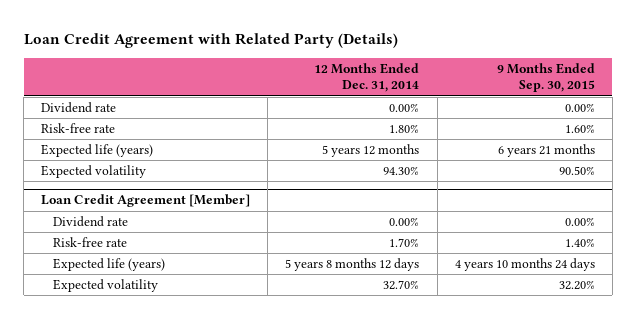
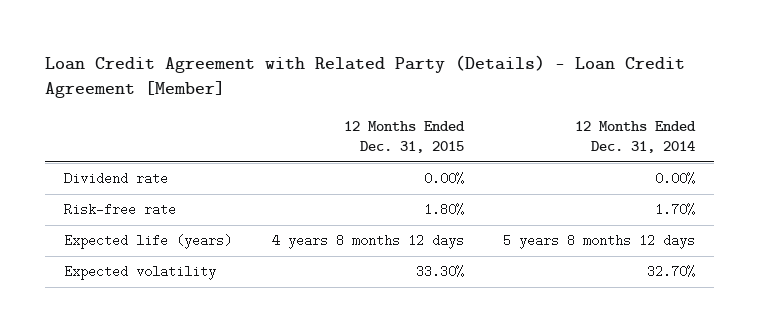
- Loan Credit Agreement with Related Party (Details)
+ Loan Credit Agreement with Related Party (Details) - Loan Credit Agreement [Member]
- | 12 Months Ended Dec. 31, 2014 | 9 Months Ended Sep. 30, 2015
+ | 12 Months Ended Dec. 31, 2015 | 12 Months Ended Dec. 31, 2014
- Risk-free rate | 1.80% | 1.60%
- Expected life (years) | 5 years 12 months | 6 years 21 months
- Expected volatility | 94.30% | 90.50%
- Loan Credit Agreement [Member]
- Dividend rate | 0.00% | 0.00%

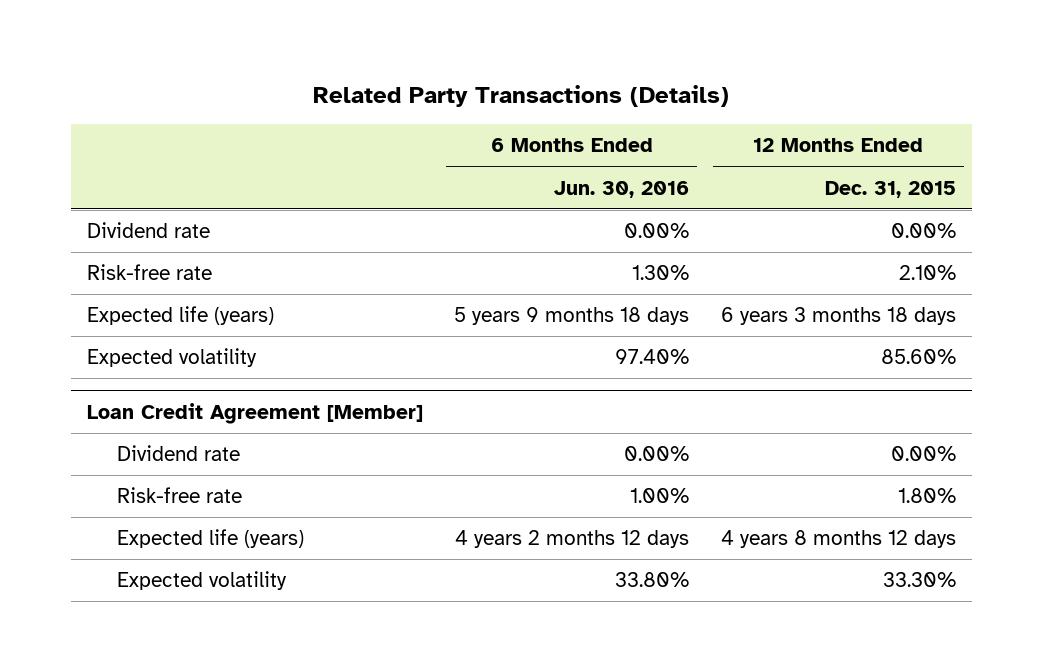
- Loan Credit Agreement with Related Party (Details) - Loan Credit Agreement [Member]
+ Related Party Transactions (Details)
- | 12 Months Ended Dec. 31, 2015 | 12 Months Ended Dec. 31, 2014
+ | 6 Months Ended Jun. 30, 2016 | 12 Months Ended Dec. 31, 2015
+ Risk-free rate | 1.30% | 2.10%
+ Expected life (years) | 5 years 9 months 18 days | 6 years 3 months 18 days
+ Expected volatility | 97.40% | 85.60%
+ Loan Credit Agreement [Member]
+ Dividend rate | 0.00% | 0.00%

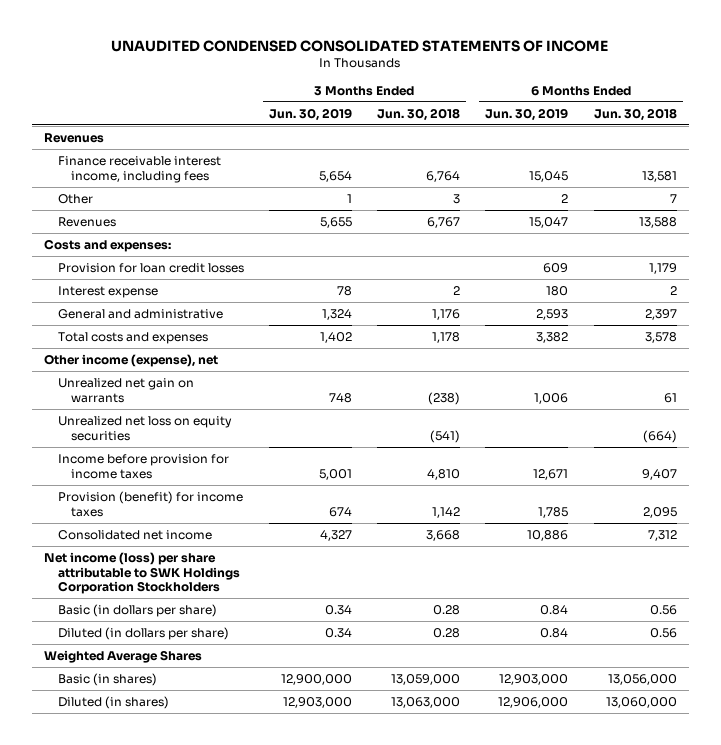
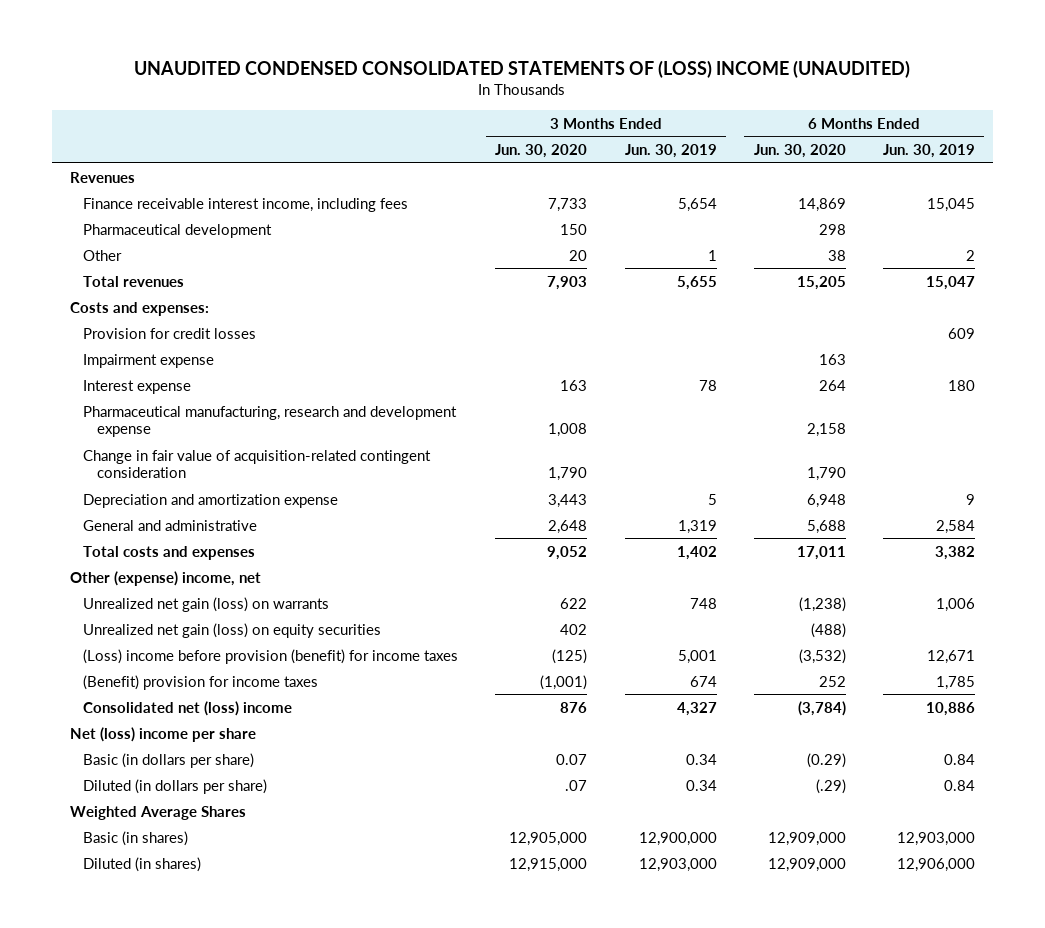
- UNAUDITED CONDENSED CONSOLIDATED STATEMENTS OF INCOME
+ UNAUDITED CONDENSED CONSOLIDATED STATEMENTS OF (LOSS) INCOME (UNAUDITED)
- | 3 Months Ended Jun. 30, 2019 | 3 Months Ended Jun. 30, 2018 | 6 Months Ended Jun. 30, 2019 | 6 Months Ended Jun. 30, 2018
+ | 3 Months Ended Jun. 30, 2020 | 3 Months Ended Jun. 30, 2019 | 6 Months Ended Jun. 30, 2020 | 6 Months Ended Jun. 30, 2019
+ Pharmaceutical development | 150 | | 298 |
- Revenues | 5,655 | 6,767 | 15,047 | 13,588
+ Total revenues | 7,903 | 5,655 | 15,205 | 15,047
- Provision for loan credit losses | | | 609 | 1,179
+ Provision for credit losses | | | | 609
+ Impairment expense | | | 163 |
- General and administrative | 1,324 | 1,176 | 2,593 | 2,397
+ Pharmaceutical manufacturing, research and development expense | 1,008 | | 2,158 |
+ Change in fair value of acquisition-related contingent consideration | 1,790 | | 1,790 |
+ Depreciation and amortization expense | 3,443 | 5 | 6,948 | 9
+ General and administrative | 2,648 | 1,319 | 5,688 | 2,584
- Other income (expense), net
- Unrealized net gain on warrants | 748 | (238) | 1,006 | 61
- Unrealized net loss on equity securities | | (541) | | (664)
- Income before provision for income taxes | 5,001 | 4,810 | 12,671 | 9,407
- Provision (benefit) for income taxes | 674 | 1,142 | 1,785 | 2,095
- Consolidated net income | 4,327 | 3,668 | 10,886 | 7,312
- Net income (loss) per share attributable to SWK Holdings Corporation Stockholders
+ Other (expense) income, net
+ Unrealized net gain (loss) on warrants | 622 | 748 | (1,238) | 1,006
+ Unrealized net gain (loss) on equity securities | 402 | | (488) |
+ (Loss) income before provision (benefit) for income taxes | (125) | 5,001 | (3,532) | 12,671
+ (Benefit) provision for income taxes | (1,001) | 674 | 252 | 1,785
+ Consolidated net (loss) income | 876 | 4,327 | (3,784) | 10,886
+ Net (loss) income per share

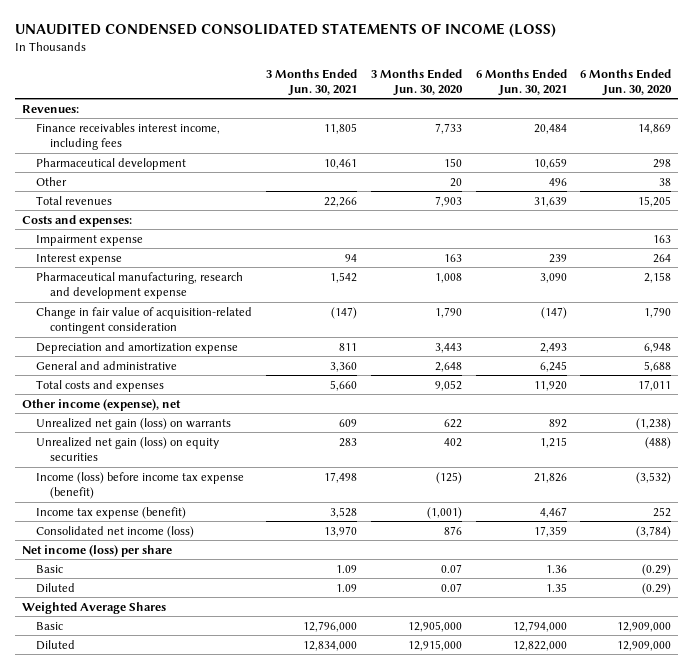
- UNAUDITED CONDENSED CONSOLIDATED STATEMENTS OF (LOSS) INCOME (UNAUDITED)
+ UNAUDITED CONDENSED CONSOLIDATED STATEMENTS OF INCOME (LOSS)
- | 3 Months Ended Jun. 30, 2020 | 3 Months Ended Jun. 30, 2019 | 6 Months Ended Jun. 30, 2020 | 6 Months Ended Jun. 30, 2019
+ | 3 Months Ended Jun. 30, 2021 | 3 Months Ended Jun. 30, 2020 | 6 Months Ended Jun. 30, 2021 | 6 Months Ended Jun. 30, 2020
- Revenues
- Finance receivable interest income, including fees | 7,733 | 5,654 | 14,869 | 15,045
+ Revenues:
+ Finance receivables interest income, including fees | 11,805 | 7,733 | 20,484 | 14,869
- Provision for credit losses | | | | 609
- Other (expense) income, net
+ Other income (expense), net
- (Loss) income before provision (benefit) for income taxes | (125) | 5,001 | (3,532) | 12,671
- (Benefit) provision for income taxes | (1,001) | 674 | 252 | 1,785
- Consolidated net (loss) income | 876 | 4,327 | (3,784) | 10,886
- Net (loss) income per share
- Basic (in dollars per share) | 0.07 | 0.34 | (0.29) | 0.84
- Diluted (in dollars per share) | .07 | 0.34 | (.29) | 0.84
+ Income (loss) before income tax expense (benefit) | 17,498 | (125) | 21,826 | (3,532)
+ Income tax expense (benefit) | 3,528 | (1,001) | 4,467 | 252
+ Consolidated net income (loss) | 13,970 | 876 | 17,359 | (3,784)
+ Net income (loss) per share
+ Basic | 1.09 | 0.07 | 1.36 | (0.29)
+ Diluted | 1.09 | 0.07 | 1.35 | (0.29)
- Basic (in shares) | 12,905,000 | 12,900,000 | 12,909,000 | 12,903,000
- Diluted (in shares) | 12,915,000 | 12,903,000 | 12,909,000 | 12,906,000
+ Basic | 12,796,000 | 12,905,000 | 12,794,000 | 12,909,000
+ Diluted | 12,834,000 | 12,915,000 | 12,822,000 | 12,909,000

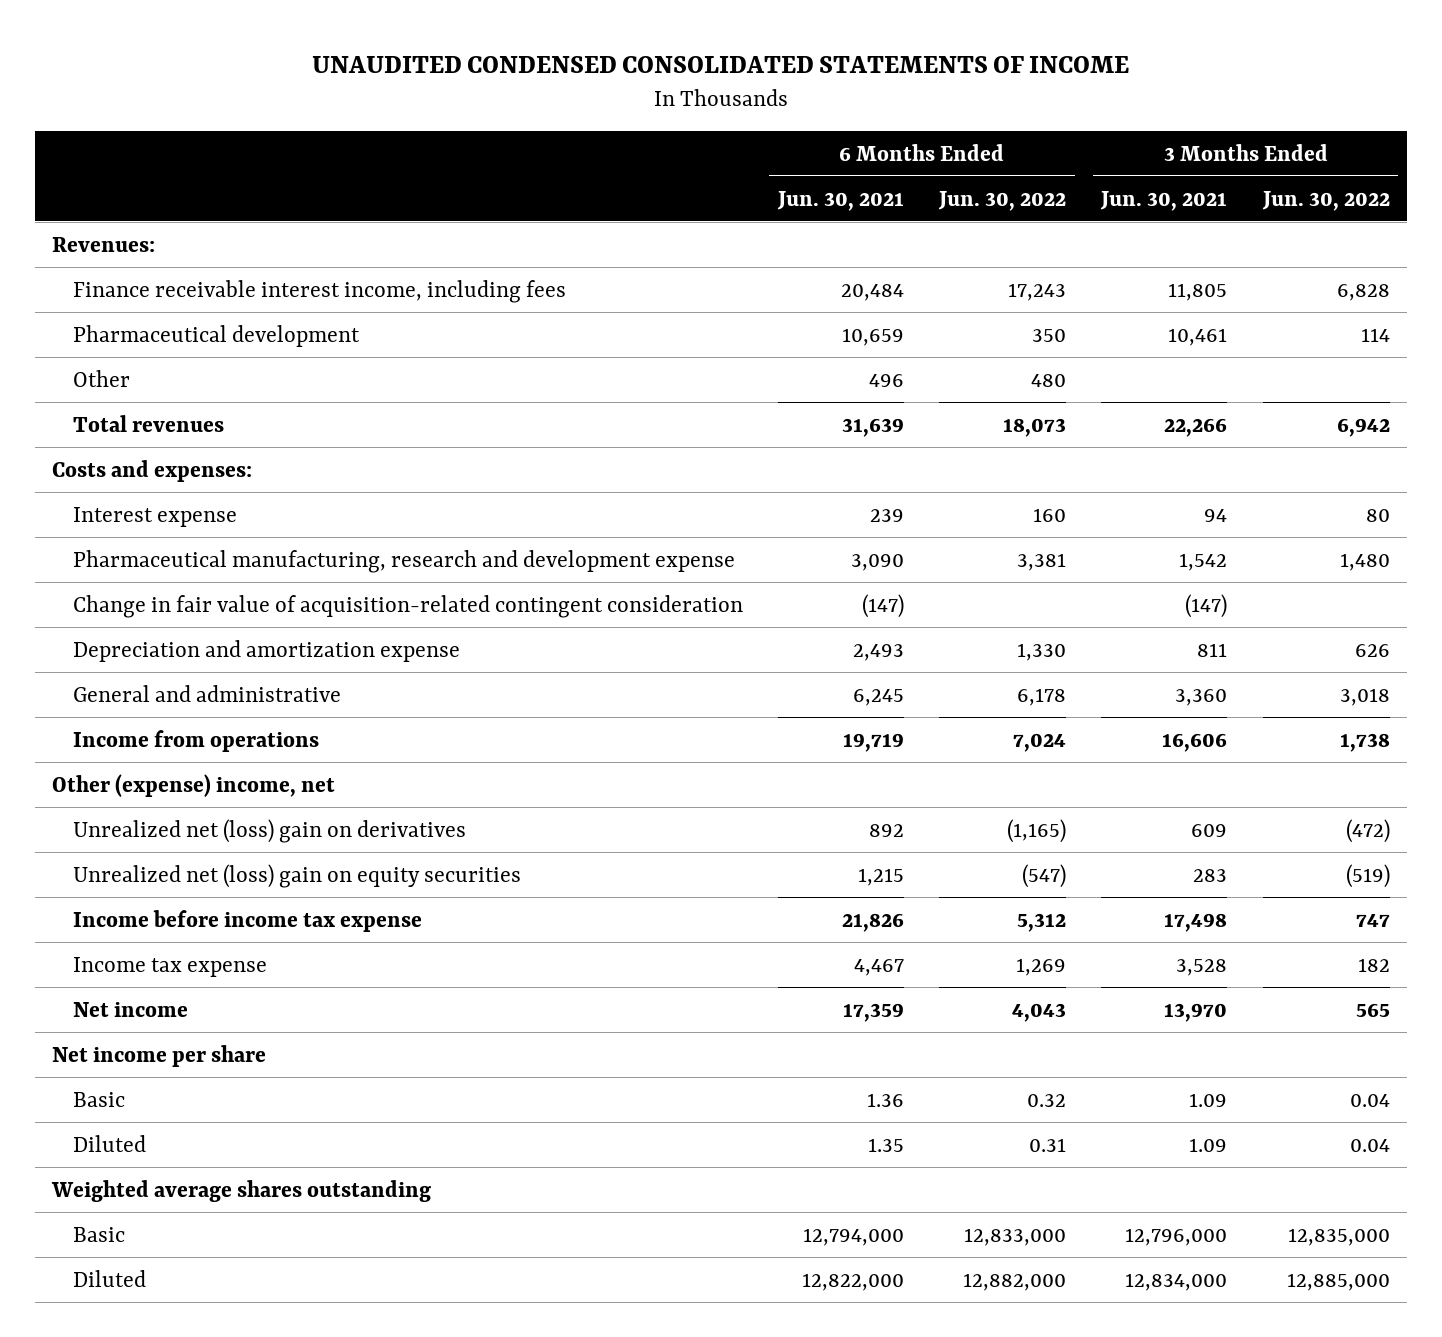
- UNAUDITED CONDENSED CONSOLIDATED STATEMENTS OF INCOME (LOSS)
+ UNAUDITED CONDENSED CONSOLIDATED STATEMENTS OF INCOME
- | 3 Months Ended Jun. 30, 2021 | 3 Months Ended Jun. 30, 2020 | 6 Months Ended Jun. 30, 2021 | 6 Months Ended Jun. 30, 2020
+ | 6 Months Ended Jun. 30, 2021 | 6 Months Ended Jun. 30, 2022 | 3 Months Ended Jun. 30, 2021 | 3 Months Ended Jun. 30, 2022
- Finance receivables interest income, including fees | 11,805 | 7,733 | 20,484 | 14,869
+ Finance receivable interest income, including fees | 20,484 | 17,243 | 11,805 | 6,828
- Impairment expense | | | | 163
- Total costs and expenses | 5,660 | 9,052 | 11,920 | 17,011
- Other income (expense), net
- Unrealized net gain (loss) on warrants | 609 | 622 | 892 | (1,238)
- Unrealized net gain (loss) on equity securities | 283 | 402 | 1,215 | (488)
- Income (loss) before income tax expense (benefit) | 17,498 | (125) | 21,826 | (3,532)
- Income tax expense (benefit) | 3,528 | (1,001) | 4,467 | 252
- Consolidated net income (loss) | 13,970 | 876 | 17,359 | (3,784)
- Net income (loss) per share
+ Income from operations | 19,719 | 7,024 | 16,606 | 1,738
+ Other (expense) income, net
+ Unrealized net (loss) gain on derivatives | 892 | (1,165) | 609 | (472)
+ Unrealized net (loss) gain on equity securities | 1,215 | (547) | 283 | (519)
+ Income before income tax expense | 21,826 | 5,312 | 17,498 | 747
+ Income tax expense | 4,467 | 1,269 | 3,528 | 182
+ Net income | 17,359 | 4,043 | 13,970 | 565
+ Net income per share
- Weighted Average Shares
+ Weighted average shares outstanding

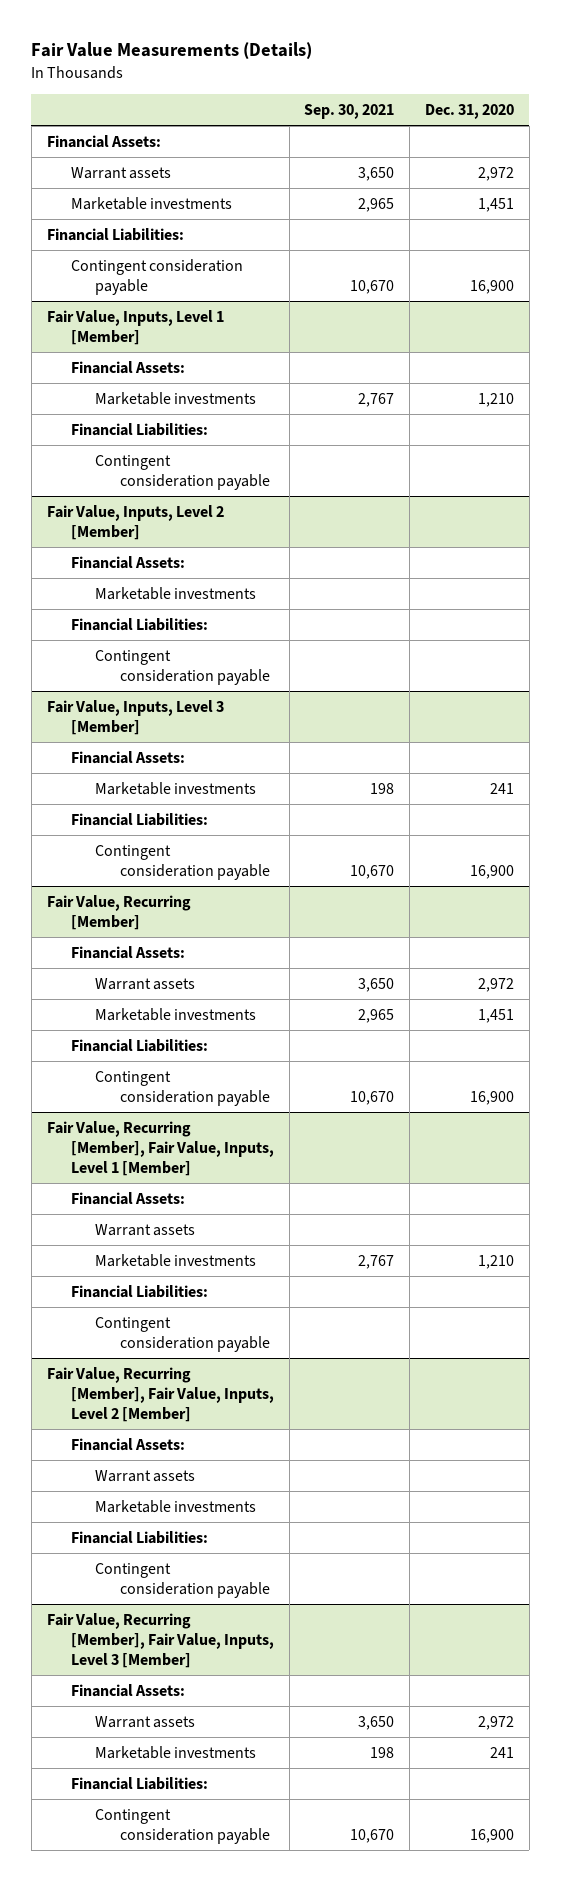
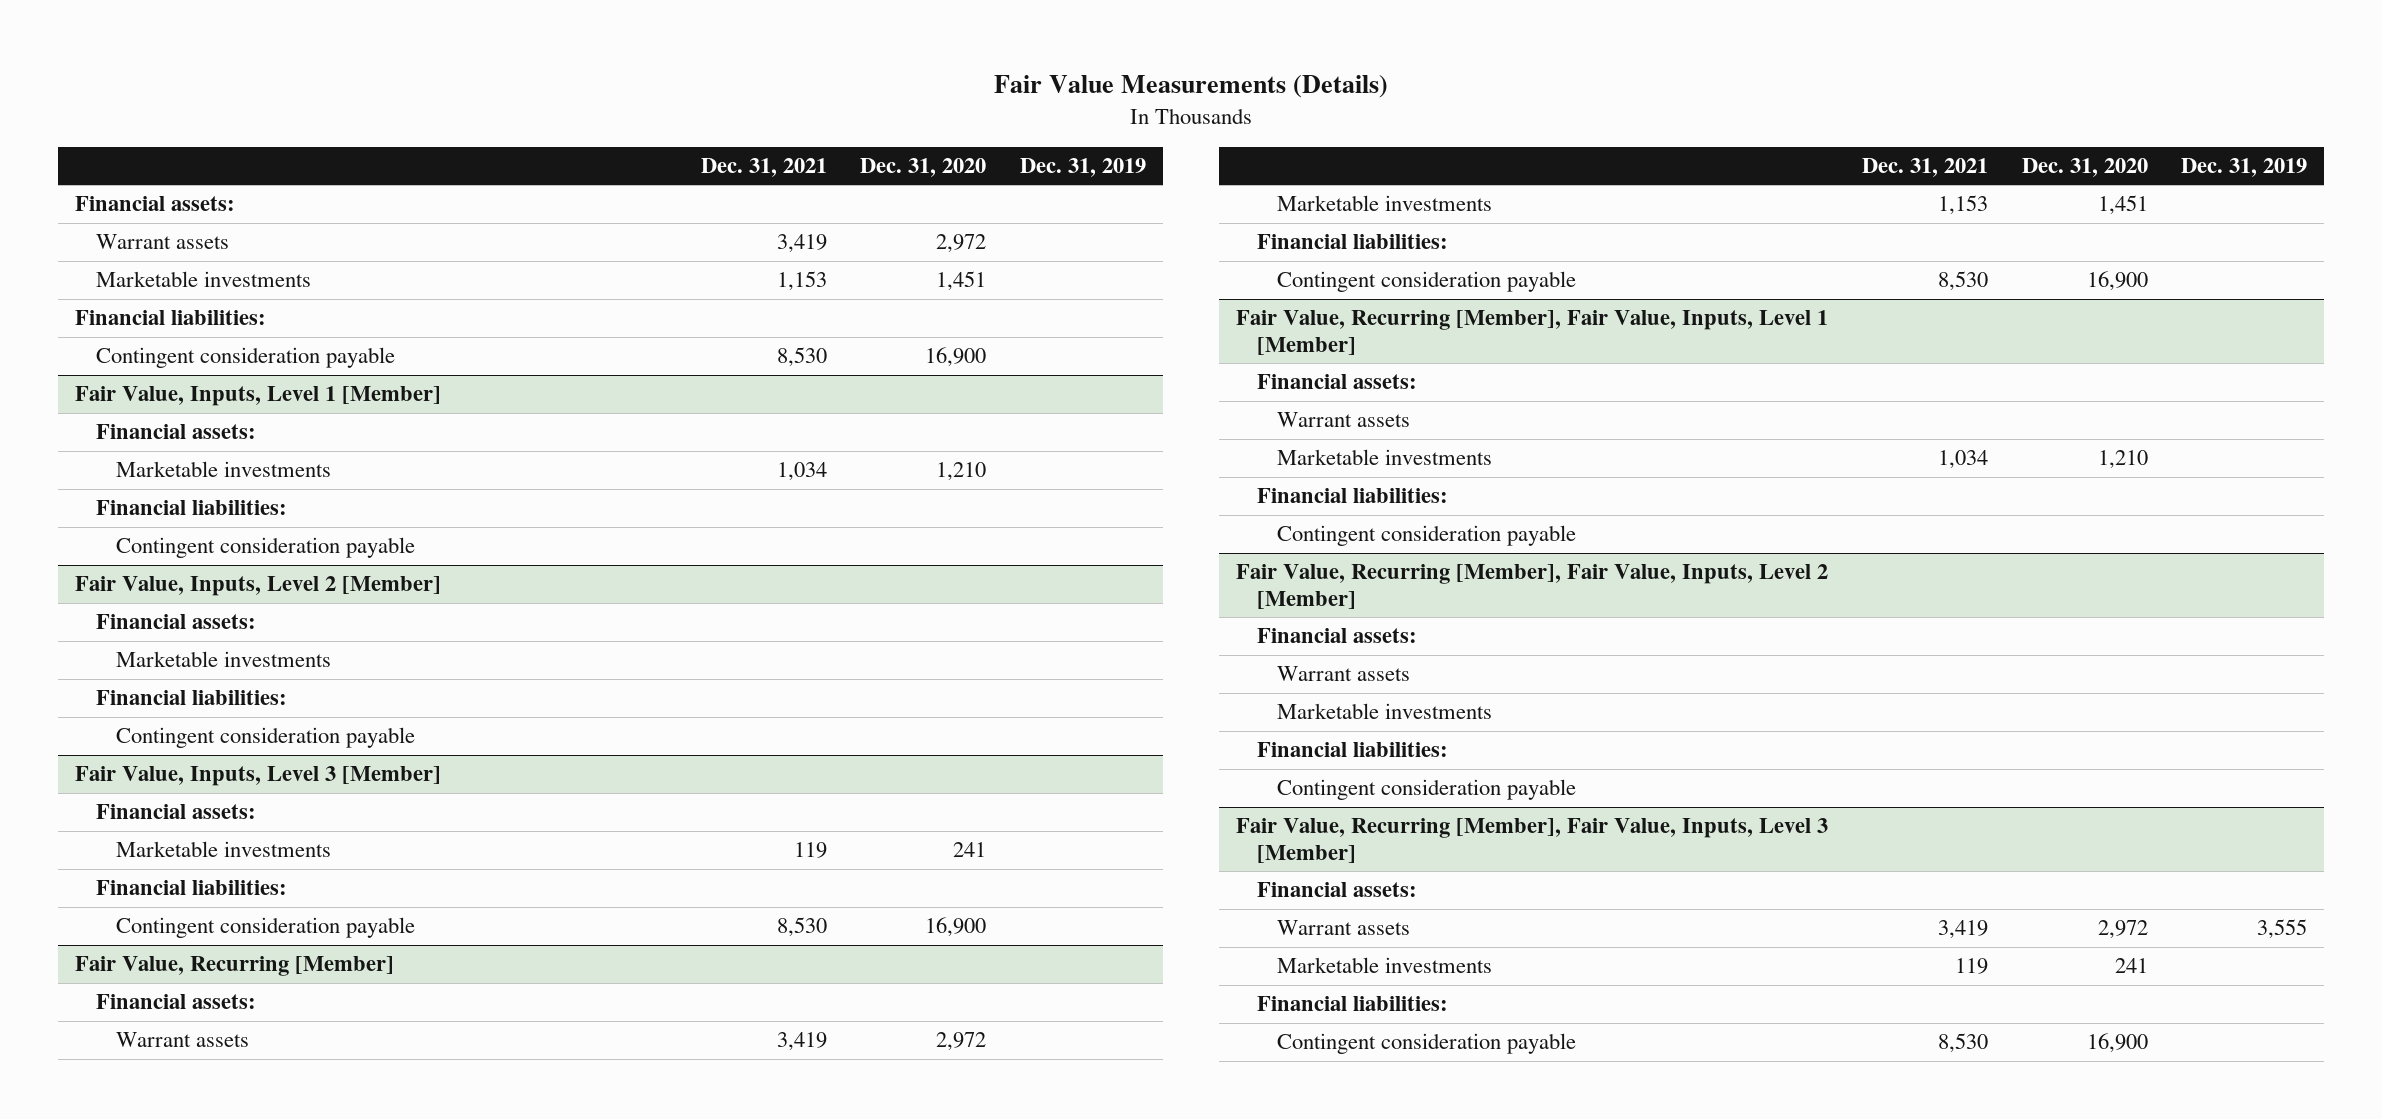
- | Sep. 30, 2021 | Dec. 31, 2020
+ | Dec. 31, 2021 | Dec. 31, 2020 | Dec. 31, 2019
- Financial Assets:
+ Financial assets:
- Financial Liabilities:
+ Financial liabilities:
@ Fair Value, Inputs, Level 1 [Member]
- Financial Assets:
+ Financial assets:
- Financial Liabilities:
+ Financial liabilities:
@ Fair Value, Inputs, Level 2 [Member]
- Financial Assets:
+ Financial assets:
- Financial Liabilities:
+ Financial liabilities:
@ Fair Value, Inputs, Level 3 [Member]
- Financial Assets:
+ Financial assets:
- Financial Liabilities:
+ Financial liabilities:
@ Fair Value, Recurring [Member]
- Financial Assets:
+ Financial assets:
- Financial Liabilities:
+ Financial liabilities:
@ Fair Value, Recurring [Member], Fair Value, Inputs, Level 1 [Member]
- Financial Assets:
+ Financial assets:
- Financial Liabilities:
+ Financial liabilities:
@ Fair Value, Recurring [Member], Fair Value, Inputs, Level 2 [Member]
- Financial Assets:
+ Financial assets:
- Financial Liabilities:
+ Financial liabilities:
@ Fair Value, Recurring [Member], Fair Value, Inputs, Level 3 [Member]
- Financial Assets:
+ Financial assets:
- Financial Liabilities:
+ Financial liabilities:

